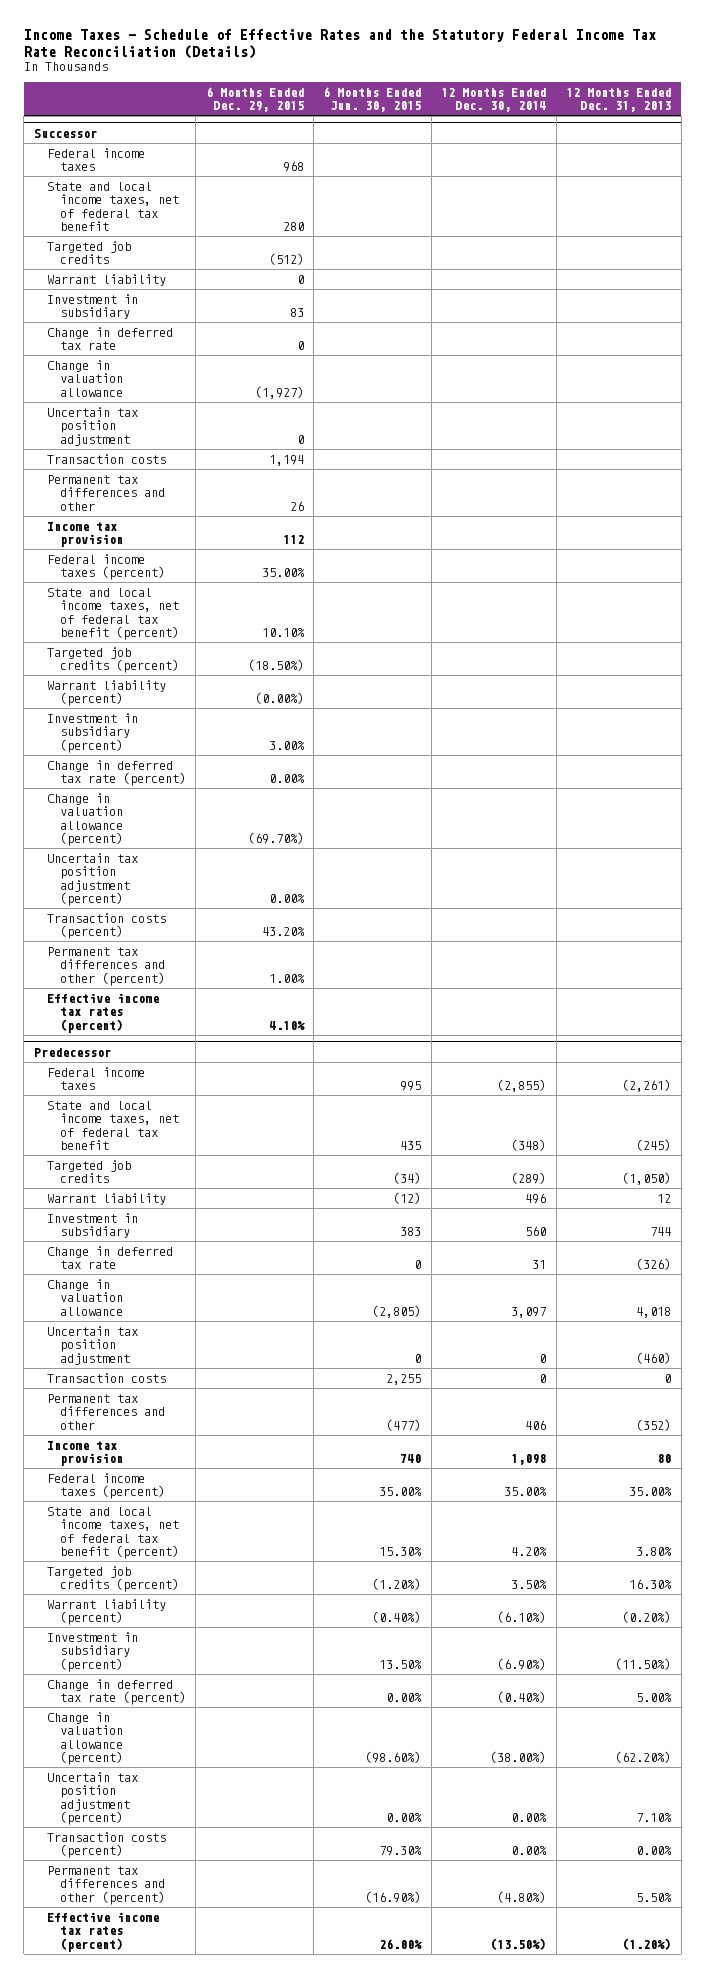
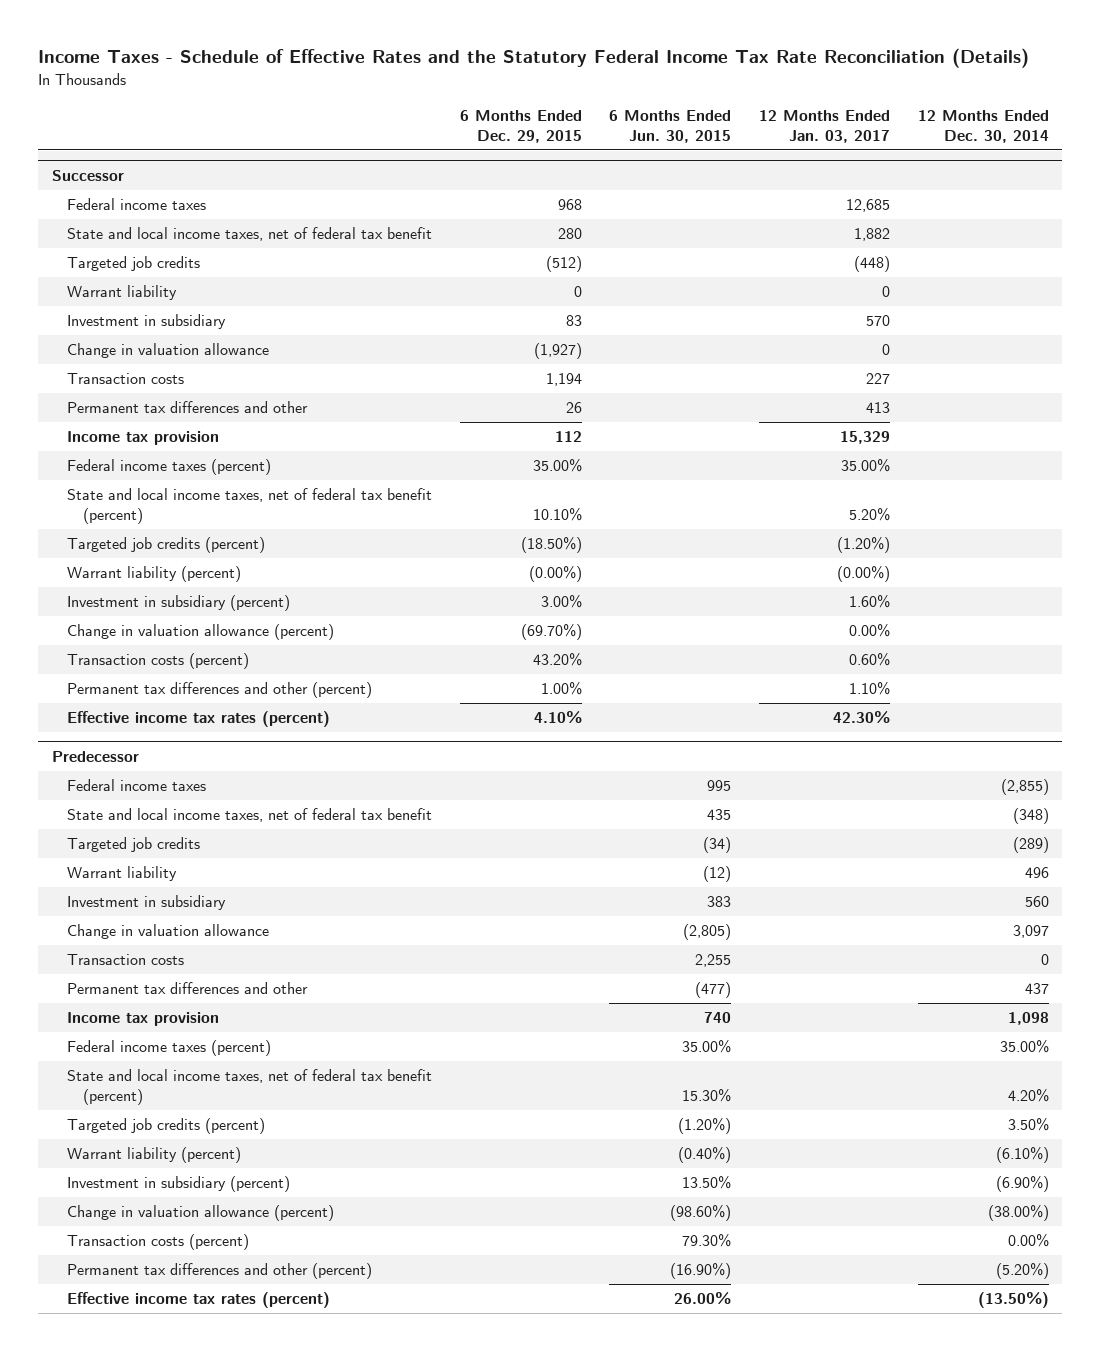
- | 6 Months Ended Dec. 29, 2015 | 6 Months Ended Jun. 30, 2015 | 12 Months Ended Dec. 30, 2014 | 12 Months Ended Dec. 31, 2013
+ | 6 Months Ended Dec. 29, 2015 | 6 Months Ended Jun. 30, 2015 | 12 Months Ended Jan. 03, 2017 | 12 Months Ended Dec. 30, 2014
@ Successor
- Change in deferred tax rate | 0 | | |
- Uncertain tax position adjustment | 0 | | |
- Change in deferred tax rate (percent) | 0.00% | | |
- Uncertain tax position adjustment (percent) | 0.00% | | |
@ Predecessor
- Change in deferred tax rate | | 0 | 31 | (326)
- Uncertain tax position adjustment | | 0 | 0 | (460)
- Permanent tax differences and other | | (477) | 406 | (352)
+ Permanent tax differences and other | | (477) | | 437
- Change in deferred tax rate (percent) | | 0.00% | (0.40%) | 5.00%
- Uncertain tax position adjustment (percent) | | 0.00% | 0.00% | 7.10%
- Permanent tax differences and other (percent) | | (16.90%) | (4.80%) | 5.50%
+ Permanent tax differences and other (percent) | | (16.90%) | | (5.20%)

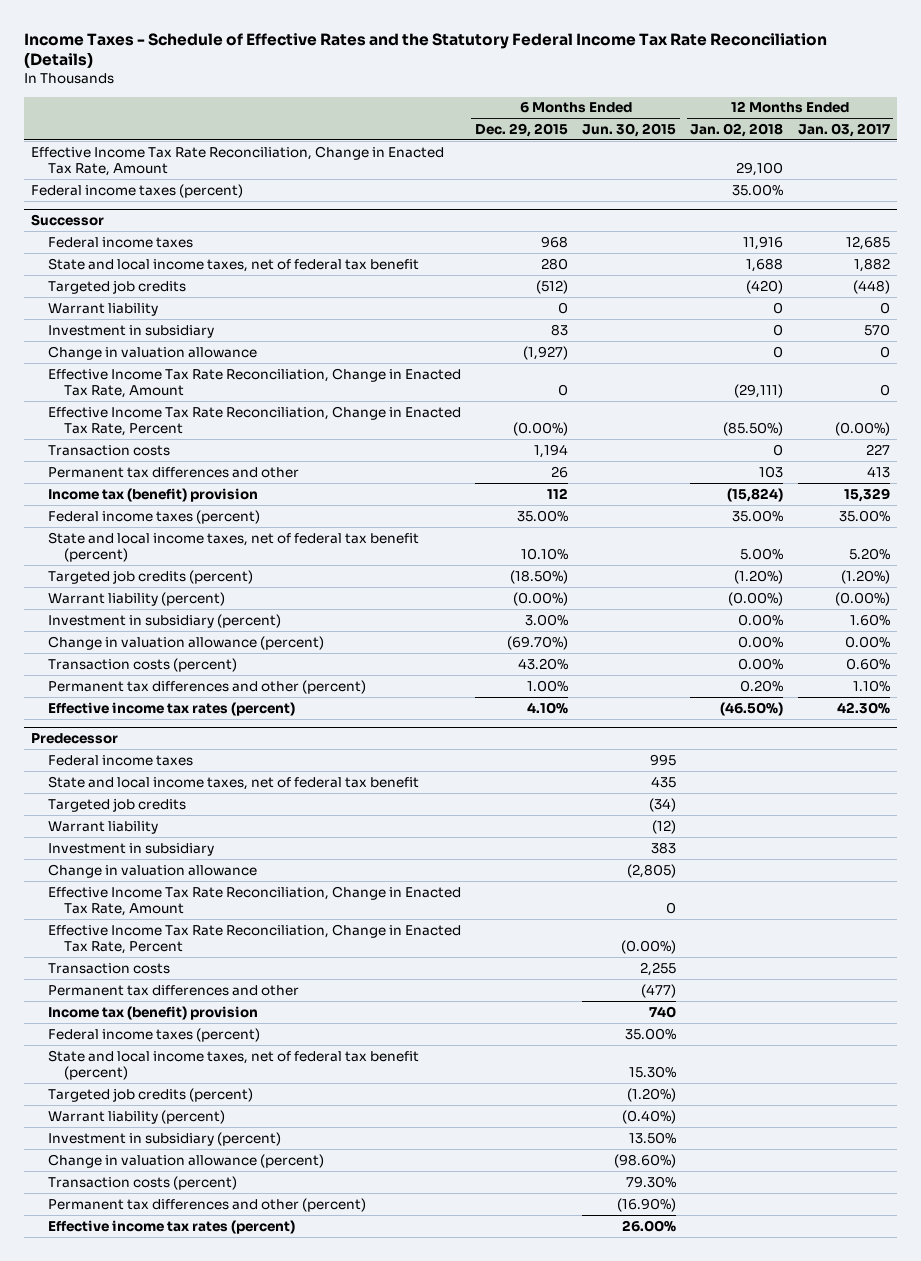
- | 6 Months Ended Dec. 29, 2015 | 6 Months Ended Jun. 30, 2015 | 12 Months Ended Jan. 03, 2017 | 12 Months Ended Dec. 30, 2014
+ | 6 Months Ended Dec. 29, 2015 | 6 Months Ended Jun. 30, 2015 | 12 Months Ended Jan. 02, 2018 | 12 Months Ended Jan. 03, 2017
+ Effective Income Tax Rate Reconciliation, Change in Enacted Tax Rate, Amount | | | 29,100 |
+ Federal income taxes (percent) | | | 35.00% |
@ Successor
+ Effective Income Tax Rate Reconciliation, Change in Enacted Tax Rate, Amount | 0 | | (29,111) | 0
+ Effective Income Tax Rate Reconciliation, Change in Enacted Tax Rate, Percent | (0.00%) | | (85.50%) | (0.00%)
- Income tax provision | 112 | | 15,329 |
+ Income tax (benefit) provision | 112 | | (15,824) | 15,329
@ Predecessor
+ Effective Income Tax Rate Reconciliation, Change in Enacted Tax Rate, Amount | | 0 | |
+ Effective Income Tax Rate Reconciliation, Change in Enacted Tax Rate, Percent | | (0.00%) | |
- Income tax provision | | 740 | | 1,098
+ Income tax (benefit) provision | | 740 | |

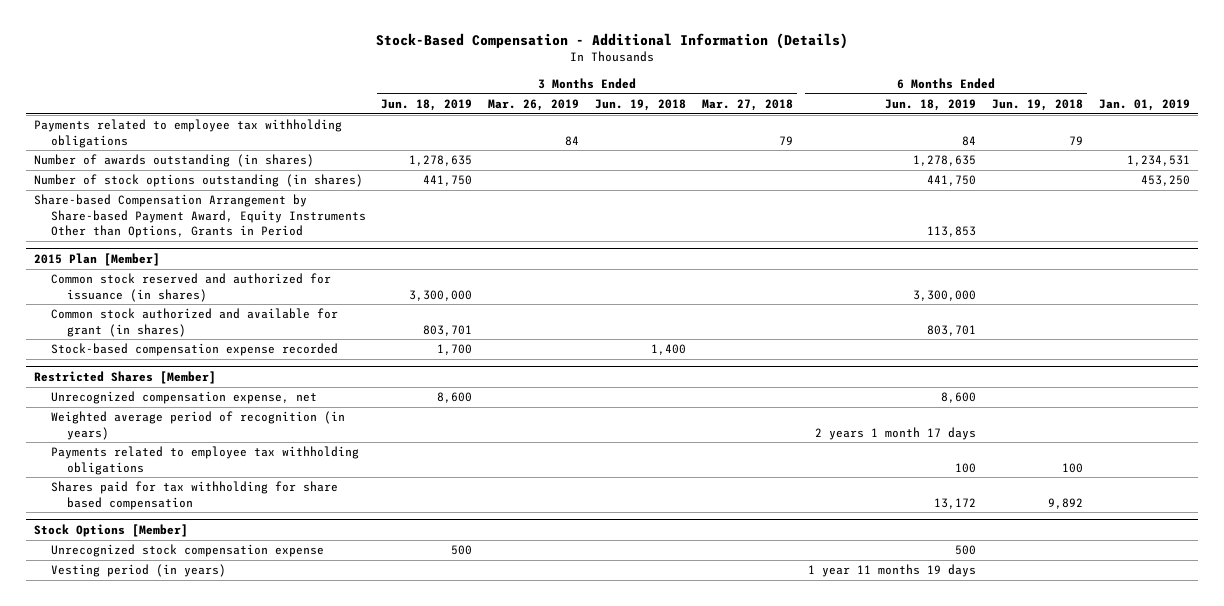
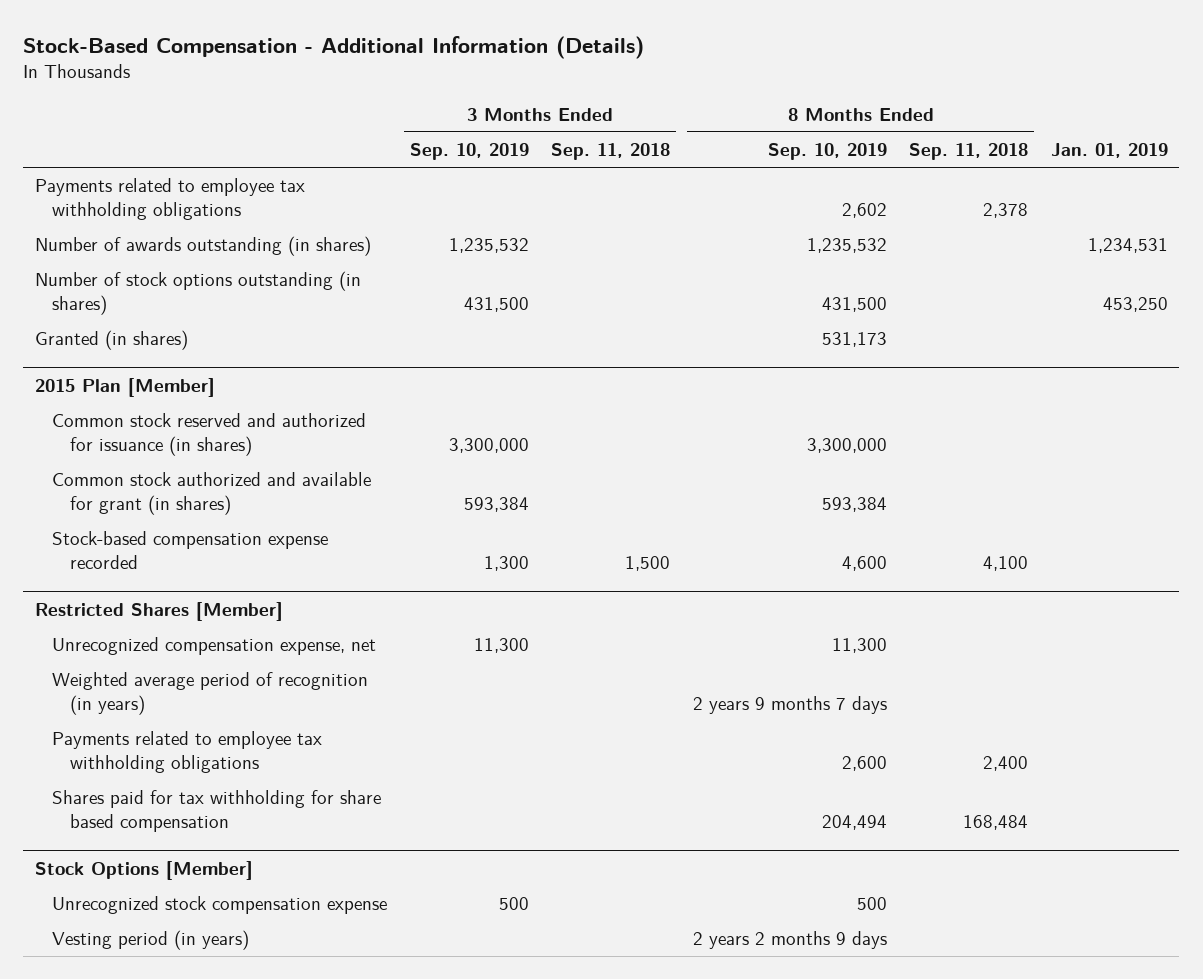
- | 3 Months Ended Jun. 18, 2019 | 3 Months Ended Mar. 26, 2019 | 3 Months Ended Jun. 19, 2018 | 3 Months Ended Mar. 27, 2018 | 6 Months Ended Jun. 18, 2019 | 6 Months Ended Jun. 19, 2018 | Jan. 01, 2019
+ | 3 Months Ended Sep. 10, 2019 | 3 Months Ended Sep. 11, 2018 | 8 Months Ended Sep. 10, 2019 | 8 Months Ended Sep. 11, 2018 | Jan. 01, 2019
- Share-based Compensation Arrangement by Share-based Payment Award, Equity Instruments Other than Options, Grants in Period | | | | | 113,853 | |
+ Granted (in shares) | | | 531,173 | |

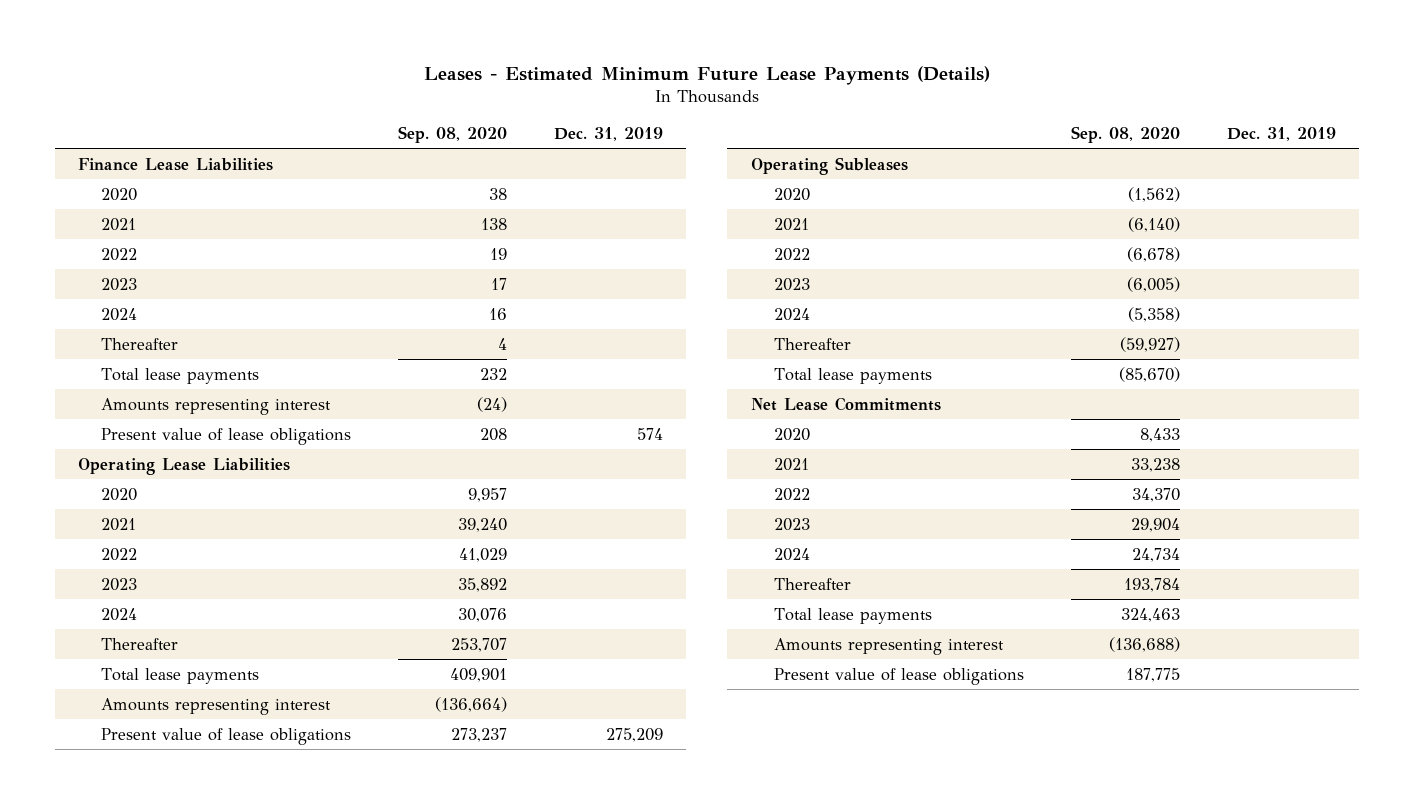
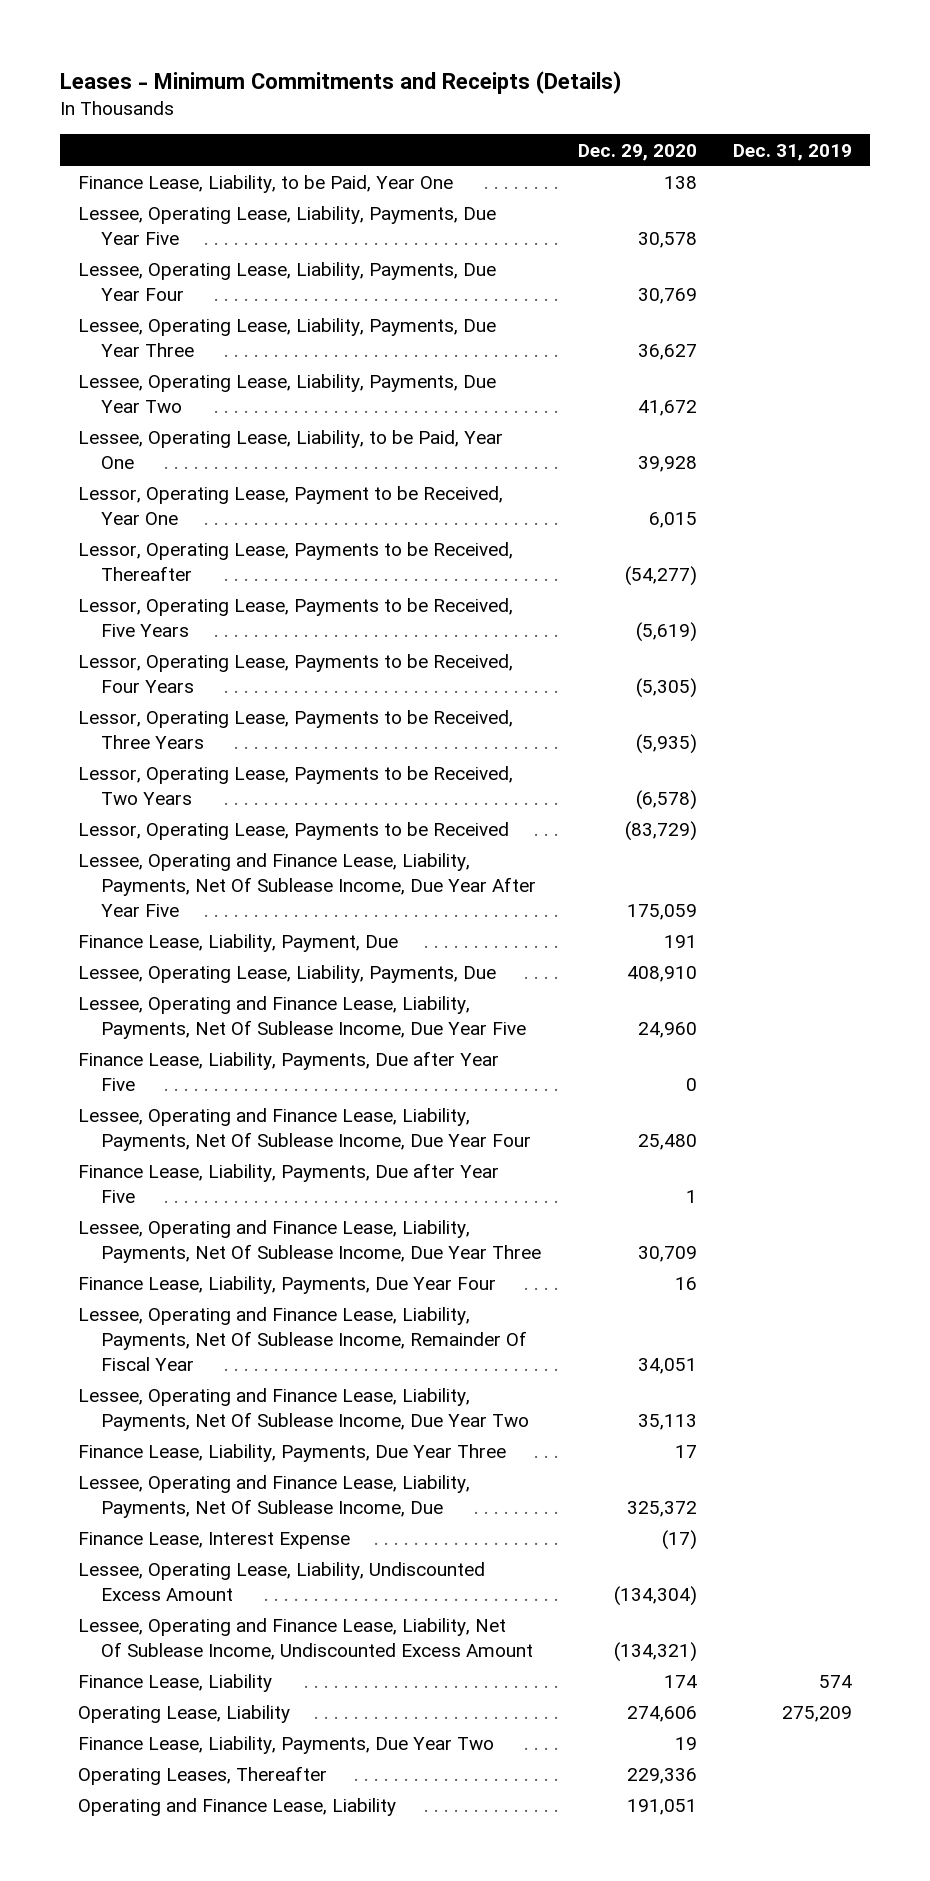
- Leases - Estimated Minimum Future Lease Payments (Details)
+ Leases - Minimum Commitments and Receipts (Details)
- | Sep. 08, 2020 | Dec. 31, 2019
+ | Dec. 29, 2020 | Dec. 31, 2019
- Finance Lease Liabilities
- 2020 | 38 |
- 2021 | 138 |
- 2022 | 19 |
- 2023 | 17 |
- 2024 | 16 |
- Thereafter | 4 |
- Total lease payments | 232 |
- Amounts representing interest | (24) |
- Present value of lease obligations | 208 | 574
- Operating Lease Liabilities
- 2020 | 9,957 |
- 2021 | 39,240 |
- 2022 | 41,029 |
- 2023 | 35,892 |
- 2024 | 30,076 |
- Thereafter | 253,707 |
- Total lease payments | 409,901 |
- Amounts representing interest | (136,664) |
- Present value of lease obligations | 273,237 | 275,209
- Operating Subleases
- 2020 | (1,562) |
- 2021 | (6,140) |
- 2022 | (6,678) |
- 2023 | (6,005) |
- 2024 | (5,358) |
- Thereafter | (59,927) |
- Total lease payments | (85,670) |
- Net Lease Commitments
- 2020 | 8,433 |
- 2021 | 33,238 |
- 2022 | 34,370 |
- 2023 | 29,904 |
- 2024 | 24,734 |
- Thereafter | 193,784 |
- Total lease payments | 324,463 |
- Amounts representing interest | (136,688) |
- Present value of lease obligations | 187,775 |
+ Finance Lease, Liability, to be Paid, Year One | 138 |
+ Lessee, Operating Lease, Liability, Payments, Due Year Five | 30,578 |
+ Lessee, Operating Lease, Liability, Payments, Due Year Four | 30,769 |
+ Lessee, Operating Lease, Liability, Payments, Due Year Three | 36,627 |
+ Lessee, Operating Lease, Liability, Payments, Due Year Two | 41,672 |
+ Lessee, Operating Lease, Liability, to be Paid, Year One | 39,928 |
+ Lessor, Operating Lease, Payment to be Received, Year One | 6,015 |
+ Lessor, Operating Lease, Payments to be Received, Thereafter | (54,277) |
+ Lessor, Operating Lease, Payments to be Received, Five Years | (5,619) |
+ Lessor, Operating Lease, Payments to be Received, Four Years | (5,305) |
+ Lessor, Operating Lease, Payments to be Received, Three Years | (5,935) |
+ Lessor, Operating Lease, Payments to be Received, Two Years | (6,578) |
+ Lessor, Operating Lease, Payments to be Received | (83,729) |
+ Lessee, Operating and Finance Lease, Liability, Payments, Net Of Sublease Income, Due Year After Year Five | 175,059 |
+ Finance Lease, Liability, Payment, Due | 191 |
+ Lessee, Operating Lease, Liability, Payments, Due | 408,910 |
+ Lessee, Operating and Finance Lease, Liability, Payments, Net Of Sublease Income, Due Year Five | 24,960 |
+ Finance Lease, Liability, Payments, Due after Year Five | 0 |
+ Lessee, Operating and Finance Lease, Liability, Payments, Net Of Sublease Income, Due Year Four | 25,480 |
+ Finance Lease, Liability, Payments, Due after Year Five | 1 |
+ Lessee, Operating and Finance Lease, Liability, Payments, Net Of Sublease Income, Due Year Three | 30,709 |
+ Finance Lease, Liability, Payments, Due Year Four | 16 |
+ Lessee, Operating and Finance Lease, Liability, Payments, Net Of Sublease Income, Remainder Of Fiscal Year | 34,051 |
+ Lessee, Operating and Finance Lease, Liability, Payments, Net Of Sublease Income, Due Year Two | 35,113 |
+ Finance Lease, Liability, Payments, Due Year Three | 17 |
+ Lessee, Operating and Finance Lease, Liability, Payments, Net Of Sublease Income, Due | 325,372 |
+ Finance Lease, Interest Expense | (17) |
+ Lessee, Operating Lease, Liability, Undiscounted Excess Amount | (134,304) |
+ Lessee, Operating and Finance Lease, Liability, Net Of Sublease Income, Undiscounted Excess Amount | (134,321) |
+ Finance Lease, Liability | 174 | 574
+ Operating Lease, Liability | 274,606 | 275,209
+ Finance Lease, Liability, Payments, Due Year Two | 19 |
+ Operating Leases, Thereafter | 229,336 |
+ Operating and Finance Lease, Liability | 191,051 |

